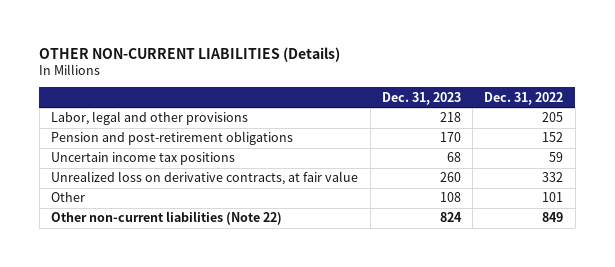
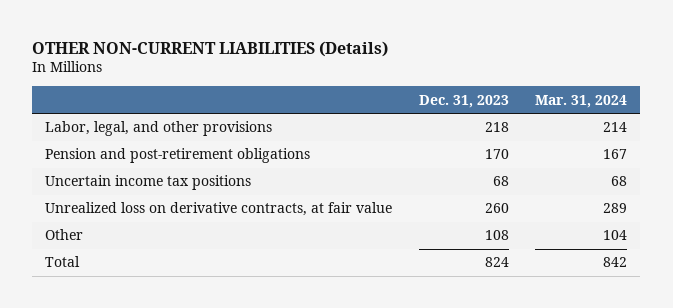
- | Dec. 31, 2023 | Dec. 31, 2022
+ | Dec. 31, 2023 | Mar. 31, 2024
- Labor, legal and other provisions | 218 | 205
+ Labor, legal, and other provisions | 218 | 214
- Other non-current liabilities (Note 22) | 824 | 849
+ Total | 824 | 842

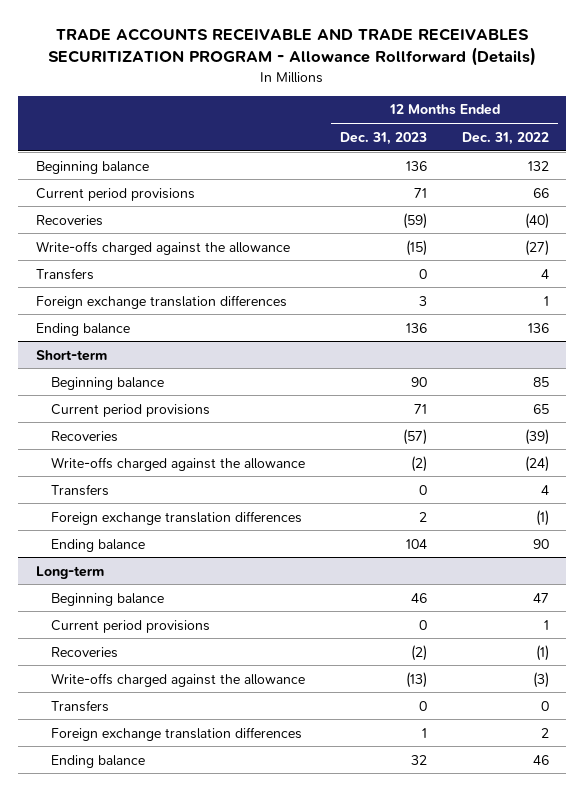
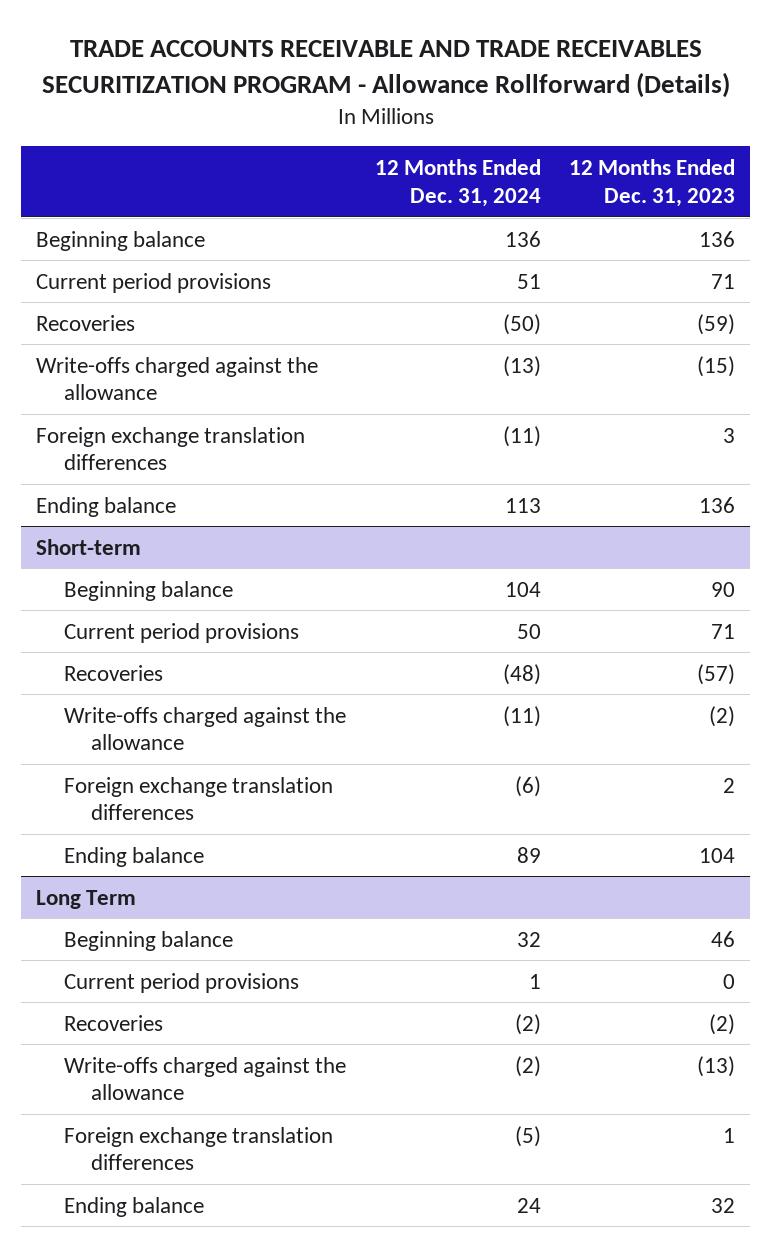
- | 12 Months Ended Dec. 31, 2023 | 12 Months Ended Dec. 31, 2022
+ | 12 Months Ended Dec. 31, 2024 | 12 Months Ended Dec. 31, 2023
- Transfers | 0 | 4
@ Short-term
- Transfers | 0 | 4
- Long-term
+ Long Term
- Transfers | 0 | 0

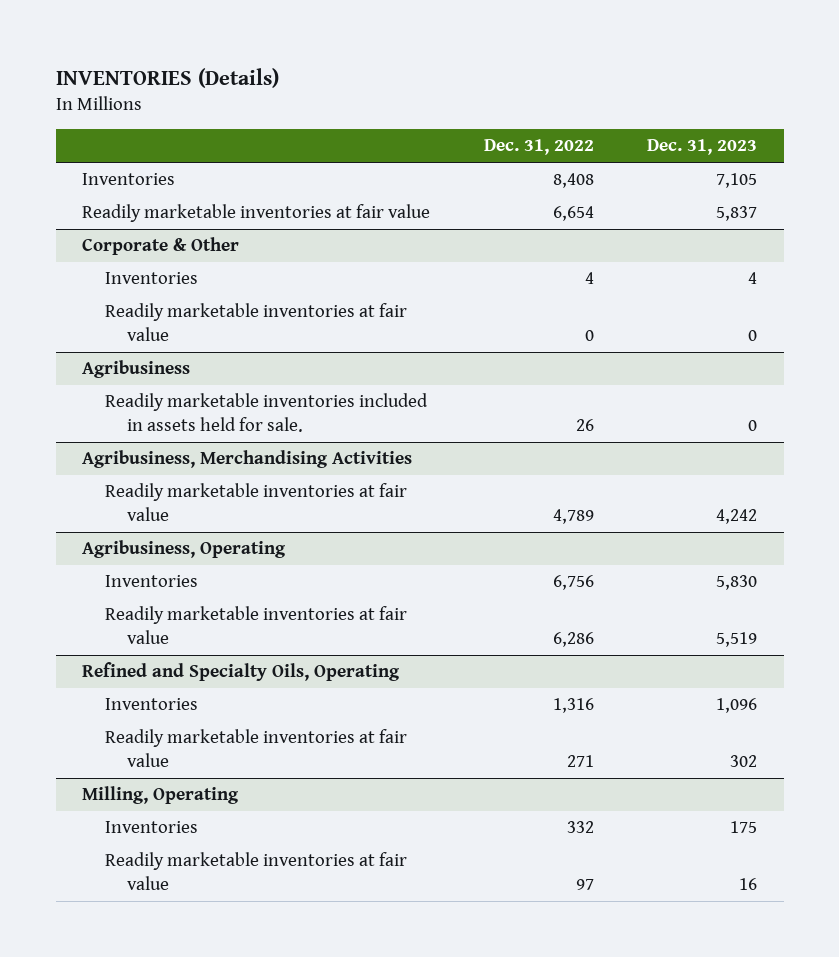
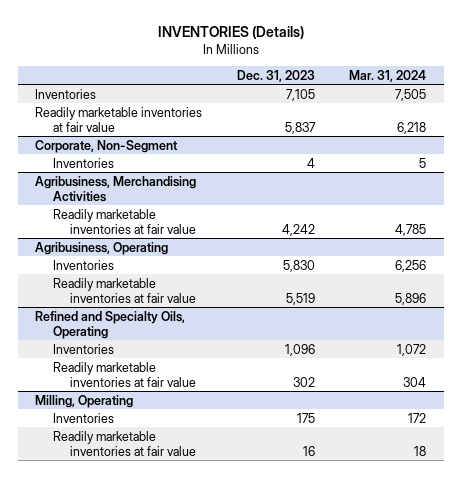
- | Dec. 31, 2022 | Dec. 31, 2023
+ | Dec. 31, 2023 | Mar. 31, 2024
- Corporate & Other
+ Corporate, Non-Segment
- Readily marketable inventories at fair value | 0 | 0
- Agribusiness
- Readily marketable inventories included in assets held for sale. | 26 | 0

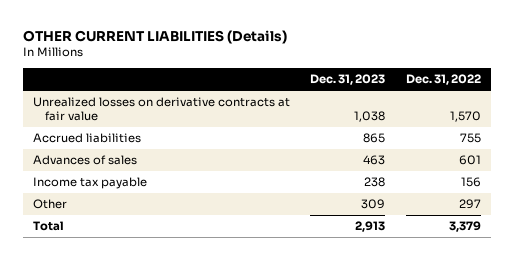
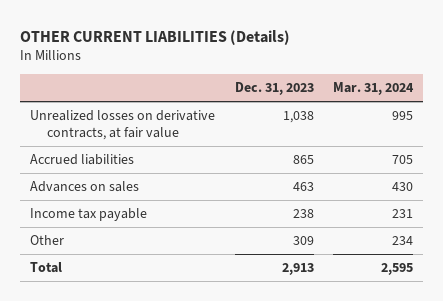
- | Dec. 31, 2023 | Dec. 31, 2022
+ | Dec. 31, 2023 | Mar. 31, 2024
- Unrealized losses on derivative contracts at fair value | 1,038 | 1,570
+ Unrealized losses on derivative contracts, at fair value | 1,038 | 995
- Advances of sales | 463 | 601
+ Advances on sales | 463 | 430

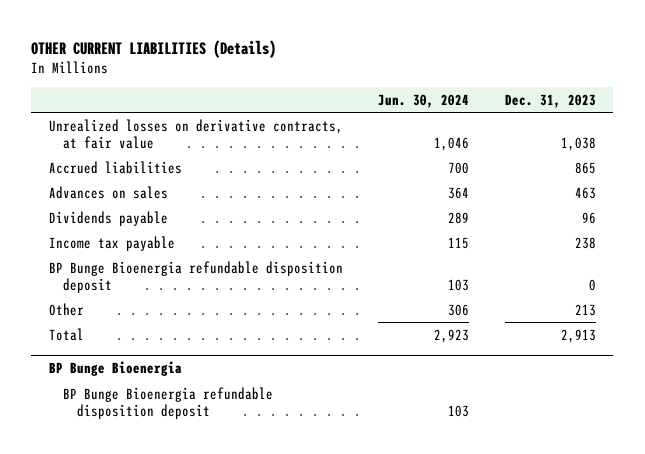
- | Dec. 31, 2023 | Mar. 31, 2024
+ | Jun. 30, 2024 | Dec. 31, 2023
+ Dividends payable | 289 | 96
- Other | 309 | 234
+ BP Bunge Bioenergia refundable disposition deposit | 103 | 0
+ Other | 306 | 213
+ BP Bunge Bioenergia
+ BP Bunge Bioenergia refundable disposition deposit | 103 |

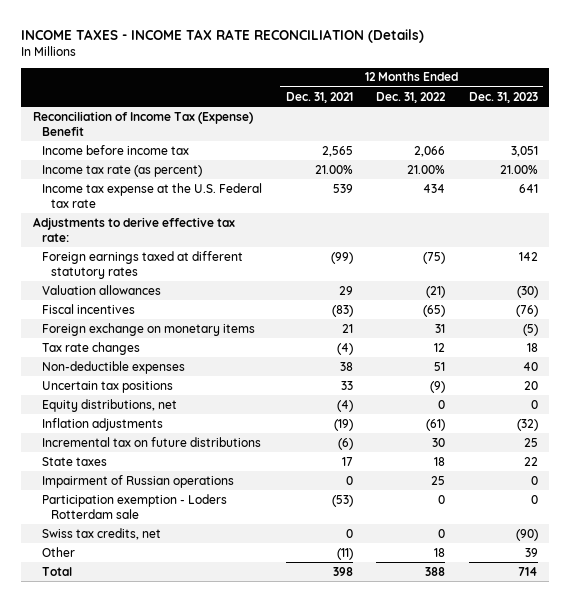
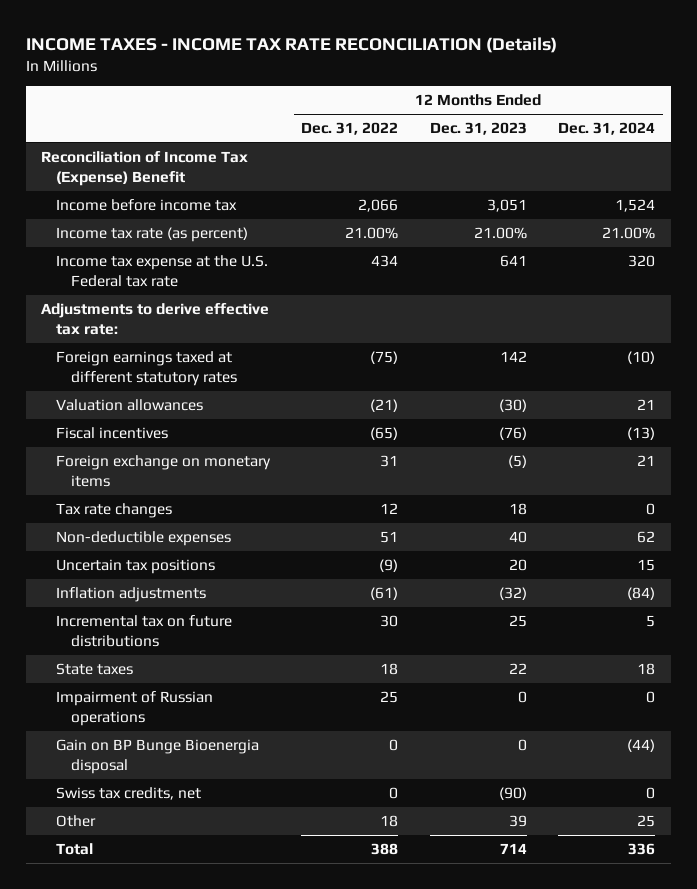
- | 12 Months Ended Dec. 31, 2021 | 12 Months Ended Dec. 31, 2022 | 12 Months Ended Dec. 31, 2023
+ | 12 Months Ended Dec. 31, 2022 | 12 Months Ended Dec. 31, 2023 | 12 Months Ended Dec. 31, 2024
- Equity distributions, net | (4) | 0 | 0
- Participation exemption - Loders Rotterdam sale | (53) | 0 | 0
+ Gain on BP Bunge Bioenergia disposal | 0 | 0 | (44)

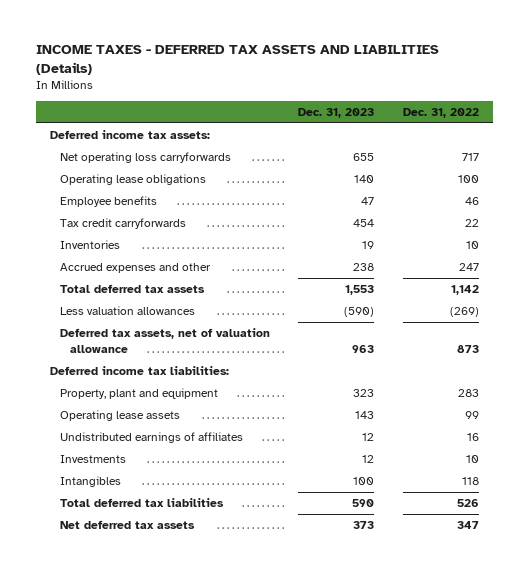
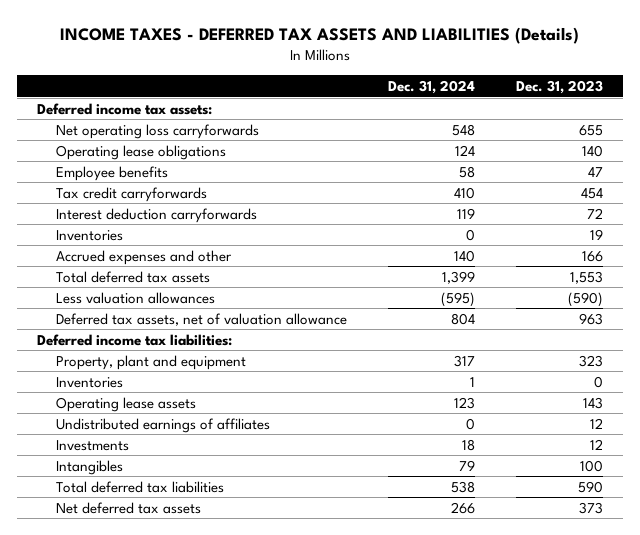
- | Dec. 31, 2023 | Dec. 31, 2022
+ | Dec. 31, 2024 | Dec. 31, 2023
+ Interest deduction carryforwards | 119 | 72
- Accrued expenses and other | 238 | 247
+ Accrued expenses and other | 140 | 166
+ Inventories | 1 | 0

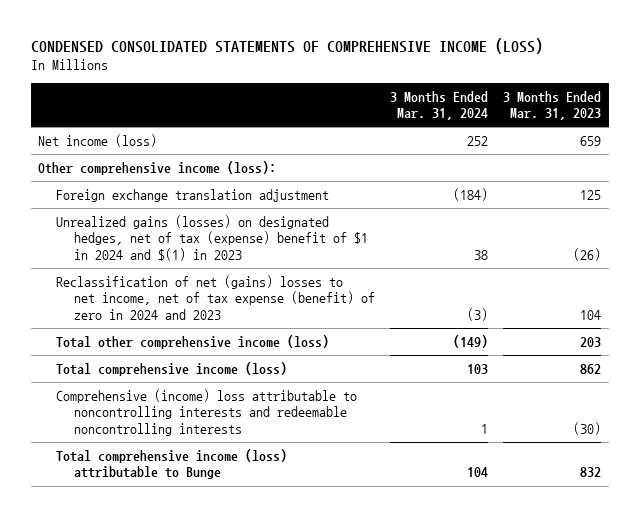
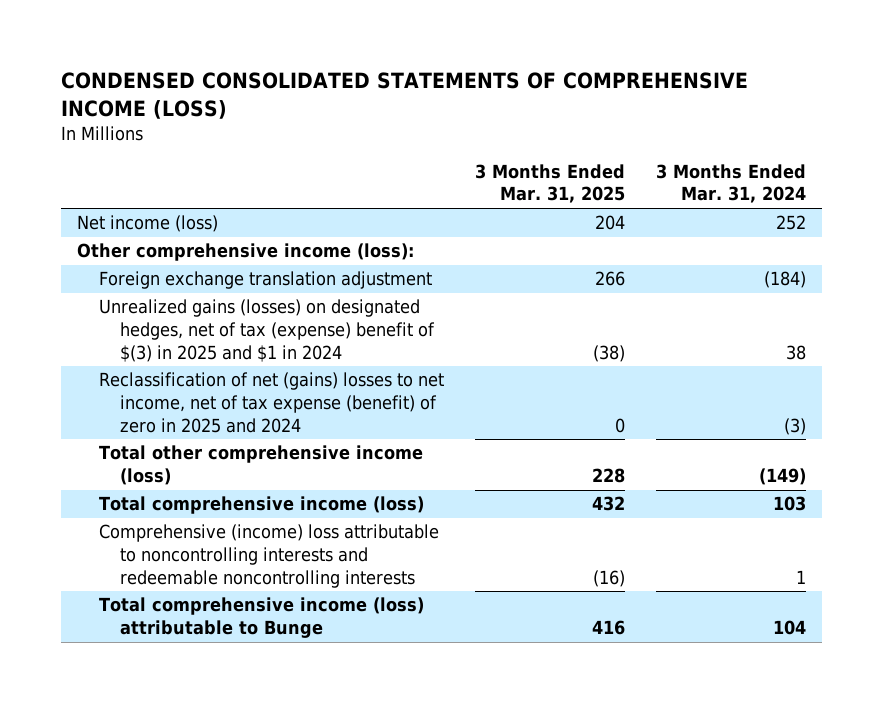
- | 3 Months Ended Mar. 31, 2024 | 3 Months Ended Mar. 31, 2023
+ | 3 Months Ended Mar. 31, 2025 | 3 Months Ended Mar. 31, 2024
- Unrealized gains (losses) on designated hedges, net of tax (expense) benefit of $1 in 2024 and $(1) in 2023 | 38 | (26)
- Reclassification of net (gains) losses to net income, net of tax expense (benefit) of zero in 2024 and 2023 | (3) | 104
+ Unrealized gains (losses) on designated hedges, net of tax (expense) benefit of $(3) in 2025 and $1 in 2024 | (38) | 38
+ Reclassification of net (gains) losses to net income, net of tax expense (benefit) of zero in 2025 and 2024 | 0 | (3)

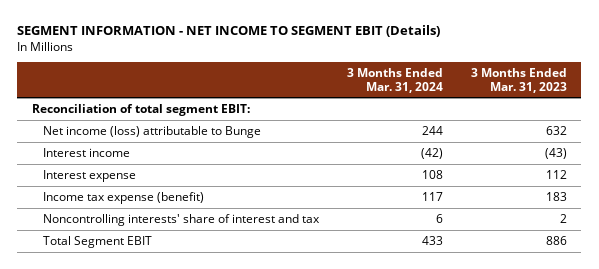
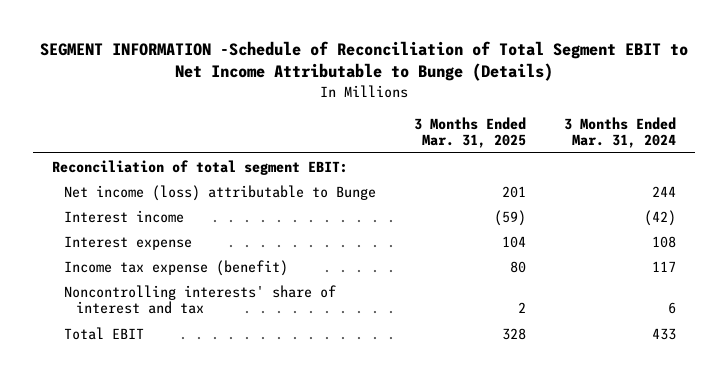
- SEGMENT INFORMATION - NET INCOME TO SEGMENT EBIT (Details)
+ SEGMENT INFORMATION -Schedule of Reconciliation of Total Segment EBIT to Net Income Attributable to Bunge (Details)
- | 3 Months Ended Mar. 31, 2024 | 3 Months Ended Mar. 31, 2023
+ | 3 Months Ended Mar. 31, 2025 | 3 Months Ended Mar. 31, 2024
- Total Segment EBIT | 433 | 886
+ Total EBIT | 328 | 433

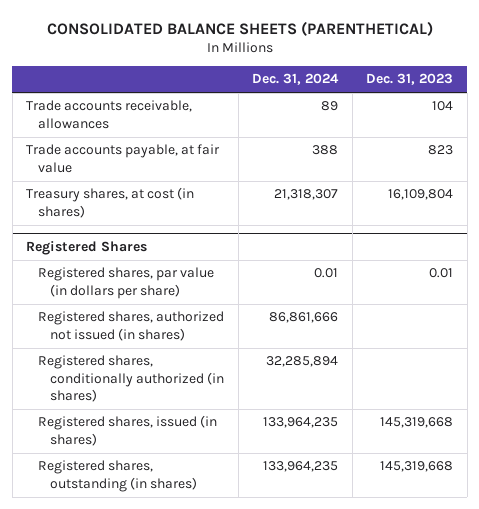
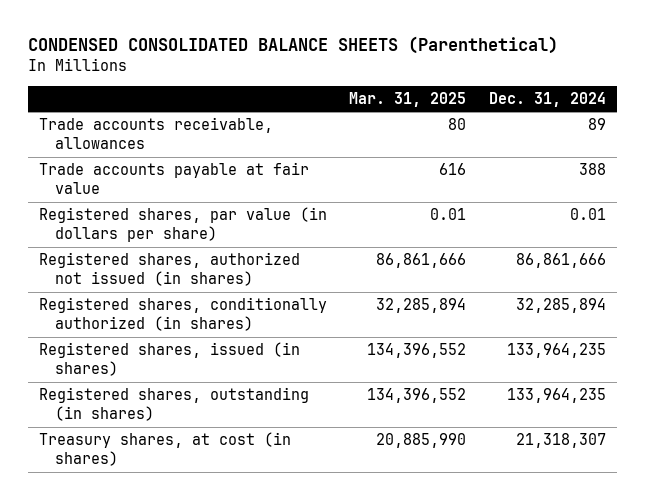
- CONSOLIDATED BALANCE SHEETS (PARENTHETICAL)
+ CONDENSED CONSOLIDATED BALANCE SHEETS (Parenthetical)
- | Dec. 31, 2024 | Dec. 31, 2023
+ | Mar. 31, 2025 | Dec. 31, 2024
- Trade accounts payable, at fair value | 388 | 823
- Registered Shares
+ Trade accounts payable at fair value | 616 | 388
moved down: Treasury shares, at cost (in shares) | 20,885,990 | 21,318,307

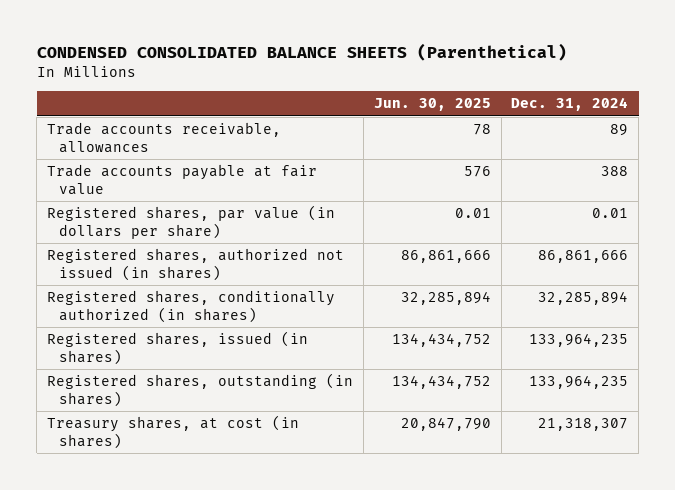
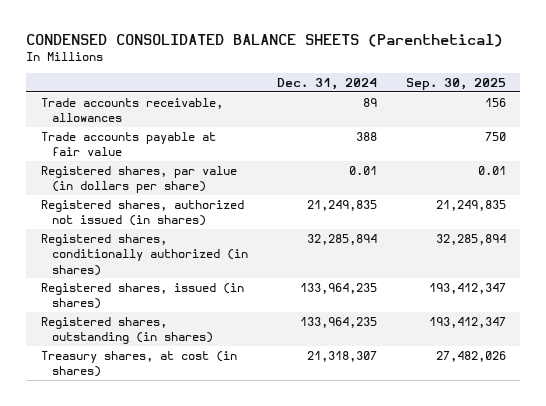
- | Jun. 30, 2025 | Dec. 31, 2024
+ | Dec. 31, 2024 | Sep. 30, 2025
- Registered shares, authorized not issued (in shares) | 86,861,666 | 86,861,666
+ Registered shares, authorized not issued (in shares) | 21,249,835 | 21,249,835

